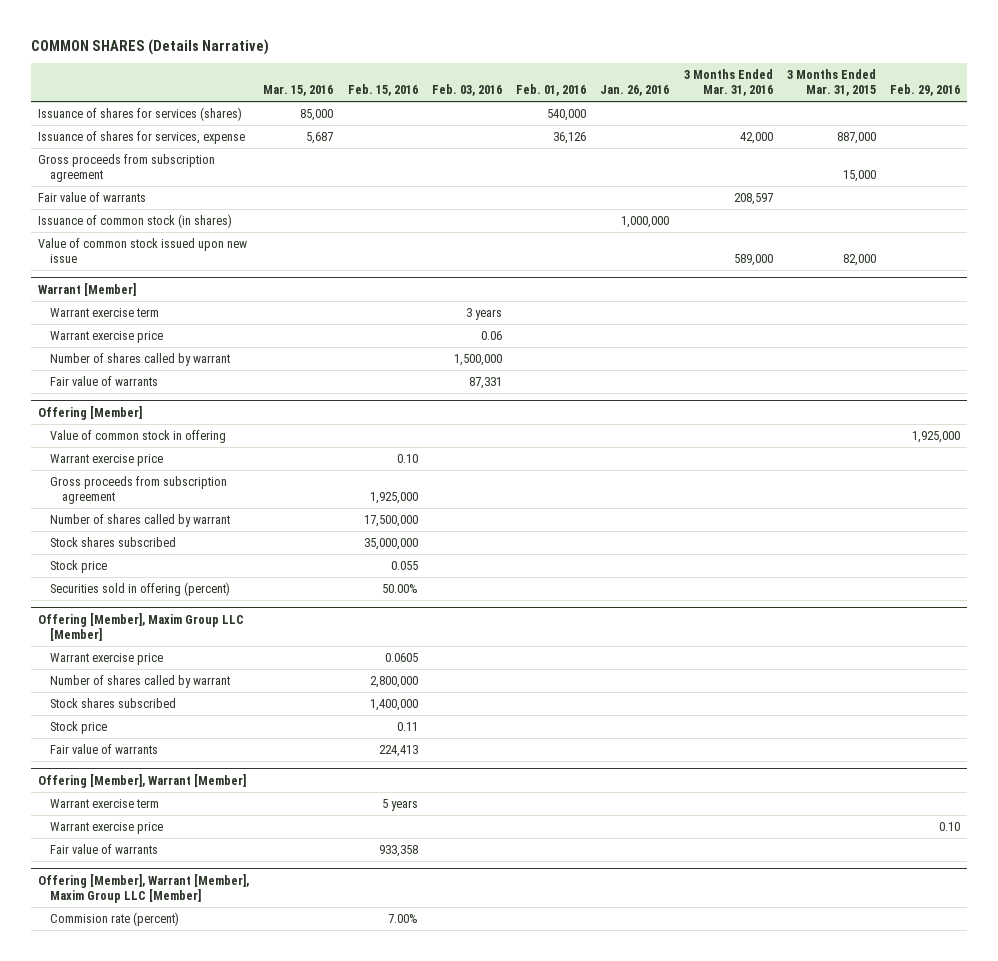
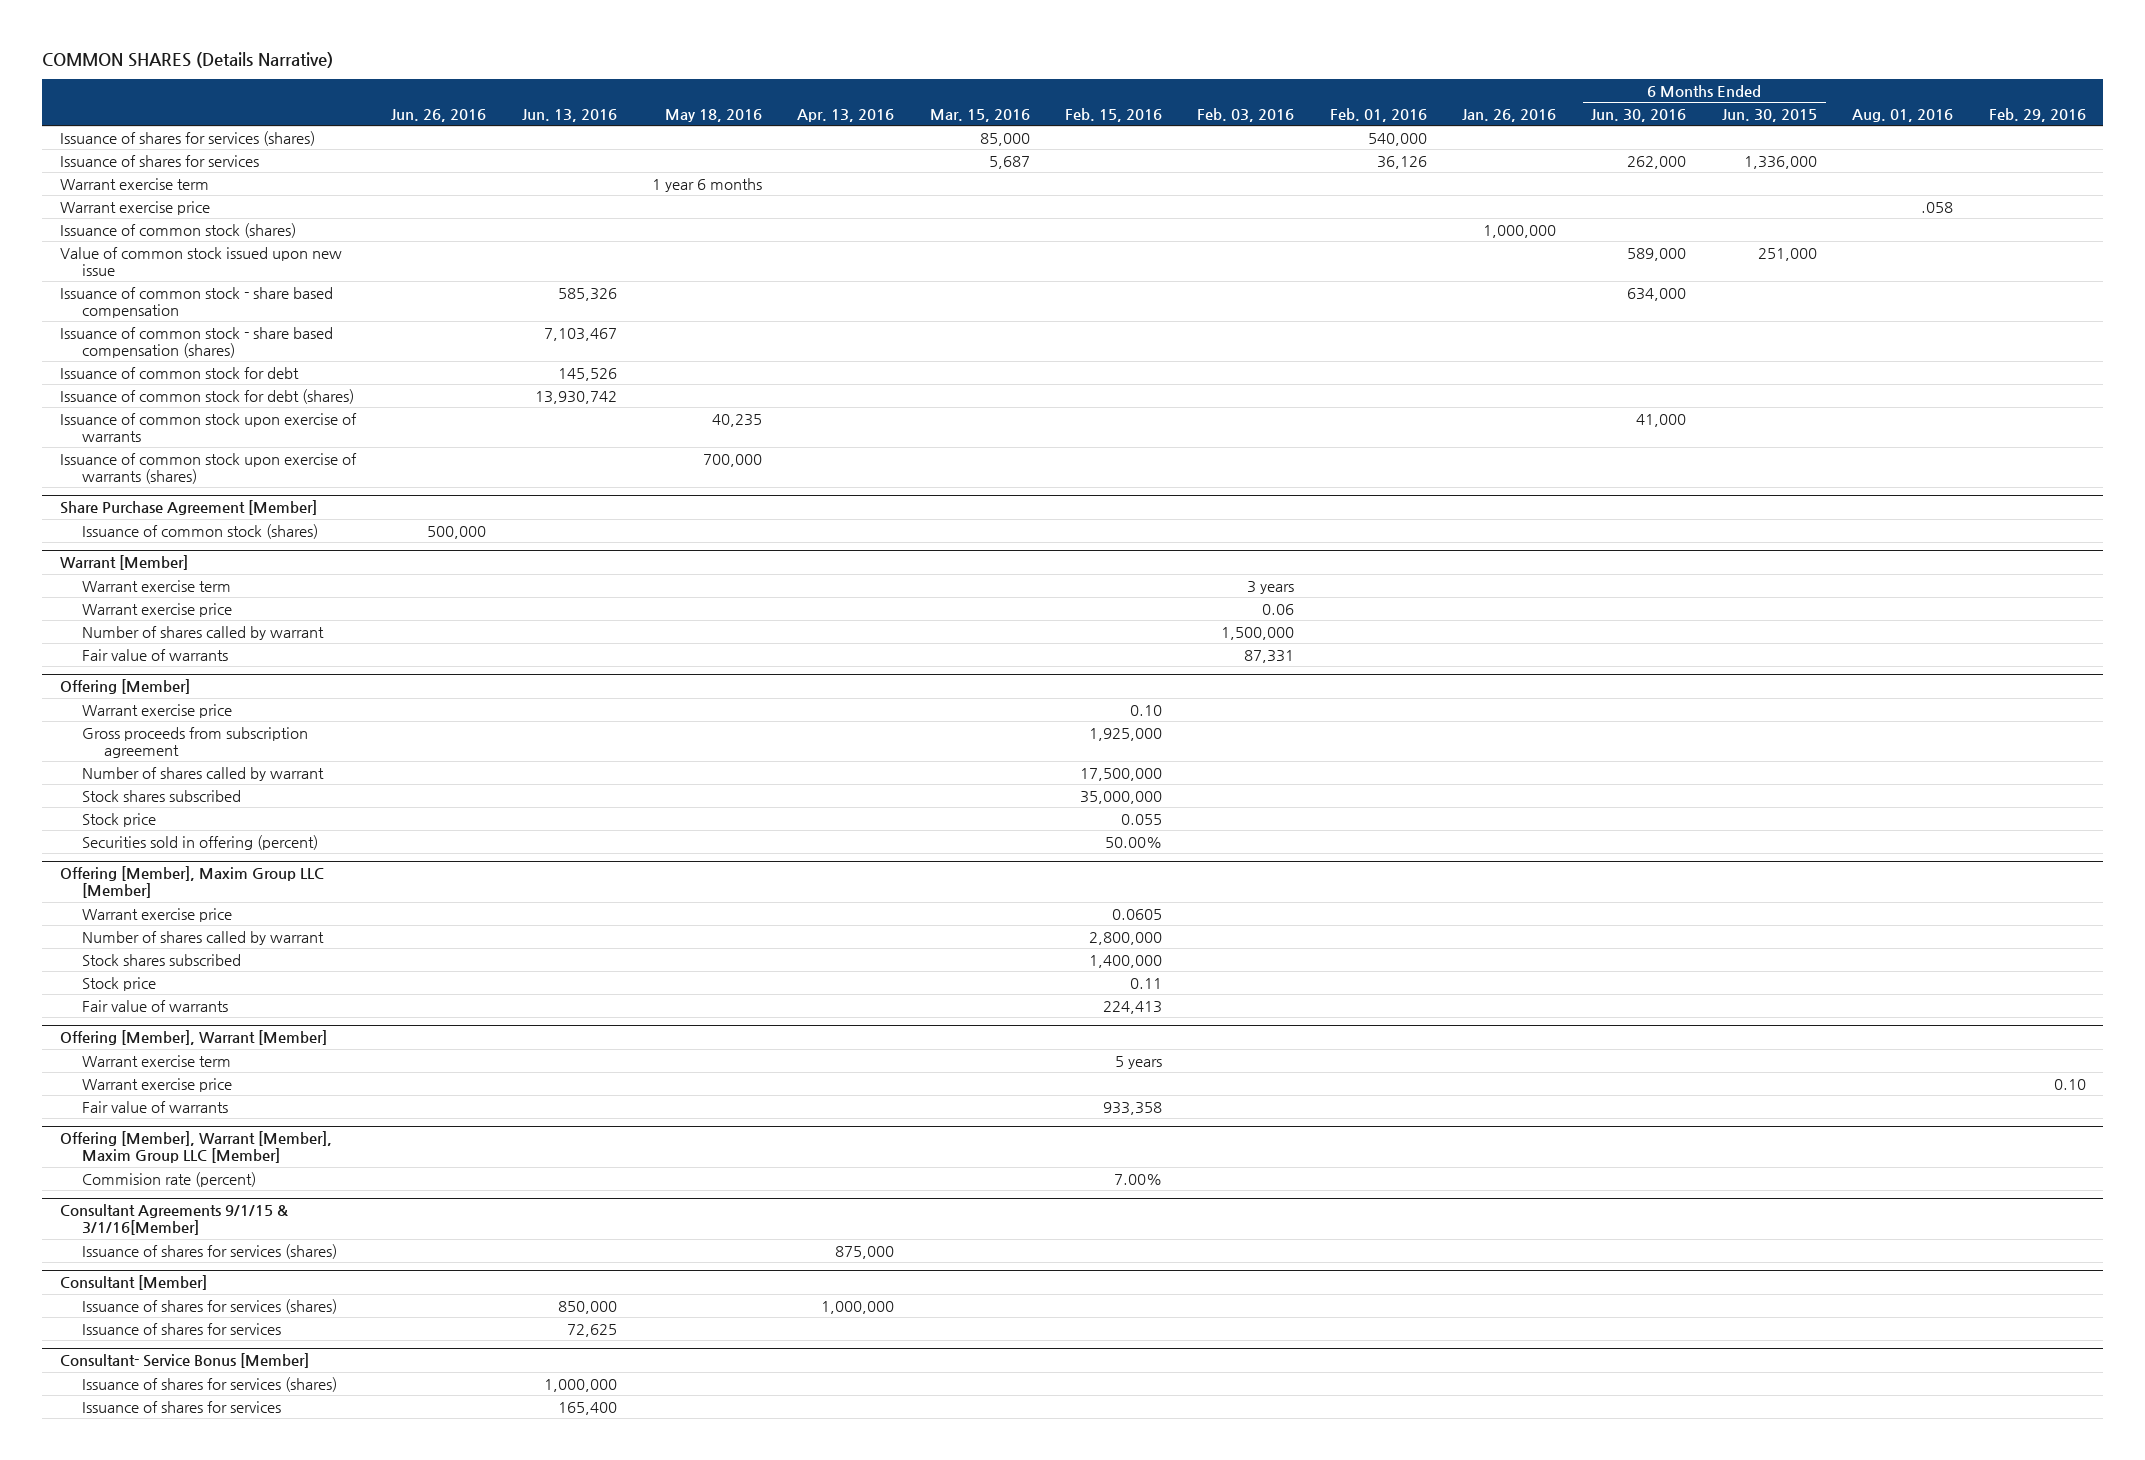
- | Mar. 15, 2016 | Feb. 15, 2016 | Feb. 03, 2016 | Feb. 01, 2016 | Jan. 26, 2016 | 3 Months Ended Mar. 31, 2016 | 3 Months Ended Mar. 31, 2015 | Feb. 29, 2016
+ | Jun. 26, 2016 | Jun. 13, 2016 | May 18, 2016 | Apr. 13, 2016 | Mar. 15, 2016 | Feb. 15, 2016 | Feb. 03, 2016 | Feb. 01, 2016 | Jan. 26, 2016 | 6 Months Ended Jun. 30, 2016 | 6 Months Ended Jun. 30, 2015 | Aug. 01, 2016 | Feb. 29, 2016
- Issuance of shares for services, expense | 5,687 | | | 36,126 | | 42,000 | 887,000 |
- Gross proceeds from subscription agreement | | | | | | | 15,000 |
- Fair value of warrants | | | | | | 208,597 | |
- Issuance of common stock (in shares) | | | | | 1,000,000 | | |
+ Issuance of shares for services | | | | | 5,687 | | | 36,126 | | 262,000 | 1,336,000 | |
+ Warrant exercise term | | | 1 year 6 months | | | | | | | | | |
+ Warrant exercise price | | | | | | | | | | | | .058 |
+ Issuance of common stock (shares) | | | | | | | | | 1,000,000 | | | |
+ Issuance of common stock - share based compensation | | 585,326 | | | | | | | | 634,000 | | |
+ Issuance of common stock - share based compensation (shares) | | 7,103,467 | | | | | | | | | | |
+ Issuance of common stock for debt | | 145,526 | | | | | | | | | | |
+ Issuance of common stock for debt (shares) | | 13,930,742 | | | | | | | | | | |
+ Issuance of common stock upon exercise of warrants | | | 40,235 | | | | | | | 41,000 | | |
+ Issuance of common stock upon exercise of warrants (shares) | | | 700,000 | | | | | | | | | |
+ Share Purchase Agreement [Member]
+ Issuance of common stock (shares) | 500,000 | | | | | | | | | | | |
@ Offering [Member]
- Value of common stock in offering | | | | | | | | 1,925,000
+ Consultant Agreements 9/1/15 & 3/1/16[Member]
+ Issuance of shares for services (shares) | | | | 875,000 | | | | | | | | |
+ Consultant [Member]
+ Issuance of shares for services (shares) | | 850,000 | | 1,000,000 | | | | | | | | |
+ Issuance of shares for services | | 72,625 | | | | | | | | | | |
+ Consultant- Service Bonus [Member]
+ Issuance of shares for services (shares) | | 1,000,000 | | | | | | | | | | |
+ Issuance of shares for services | | 165,400 | | | | | | | | | | |

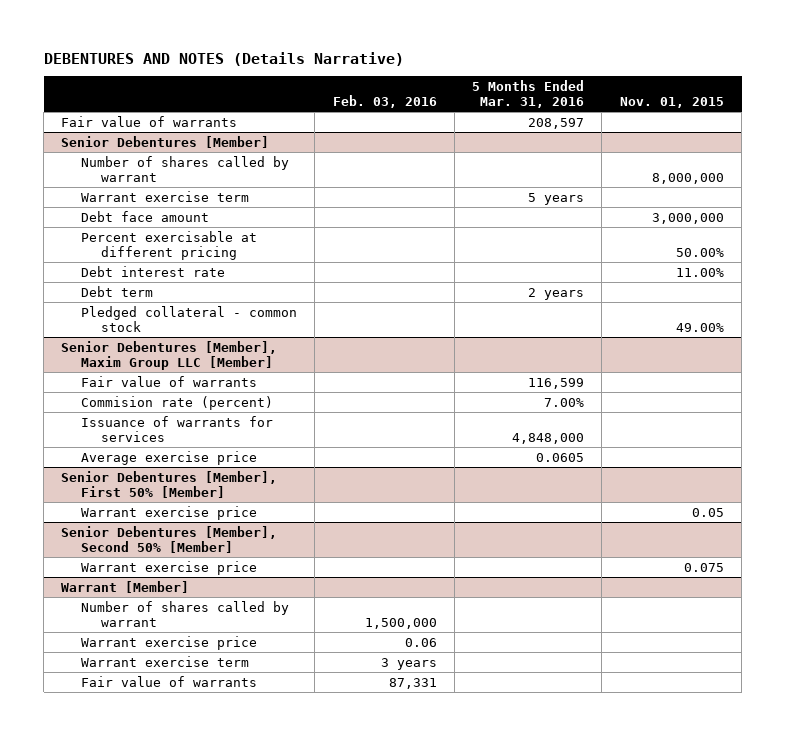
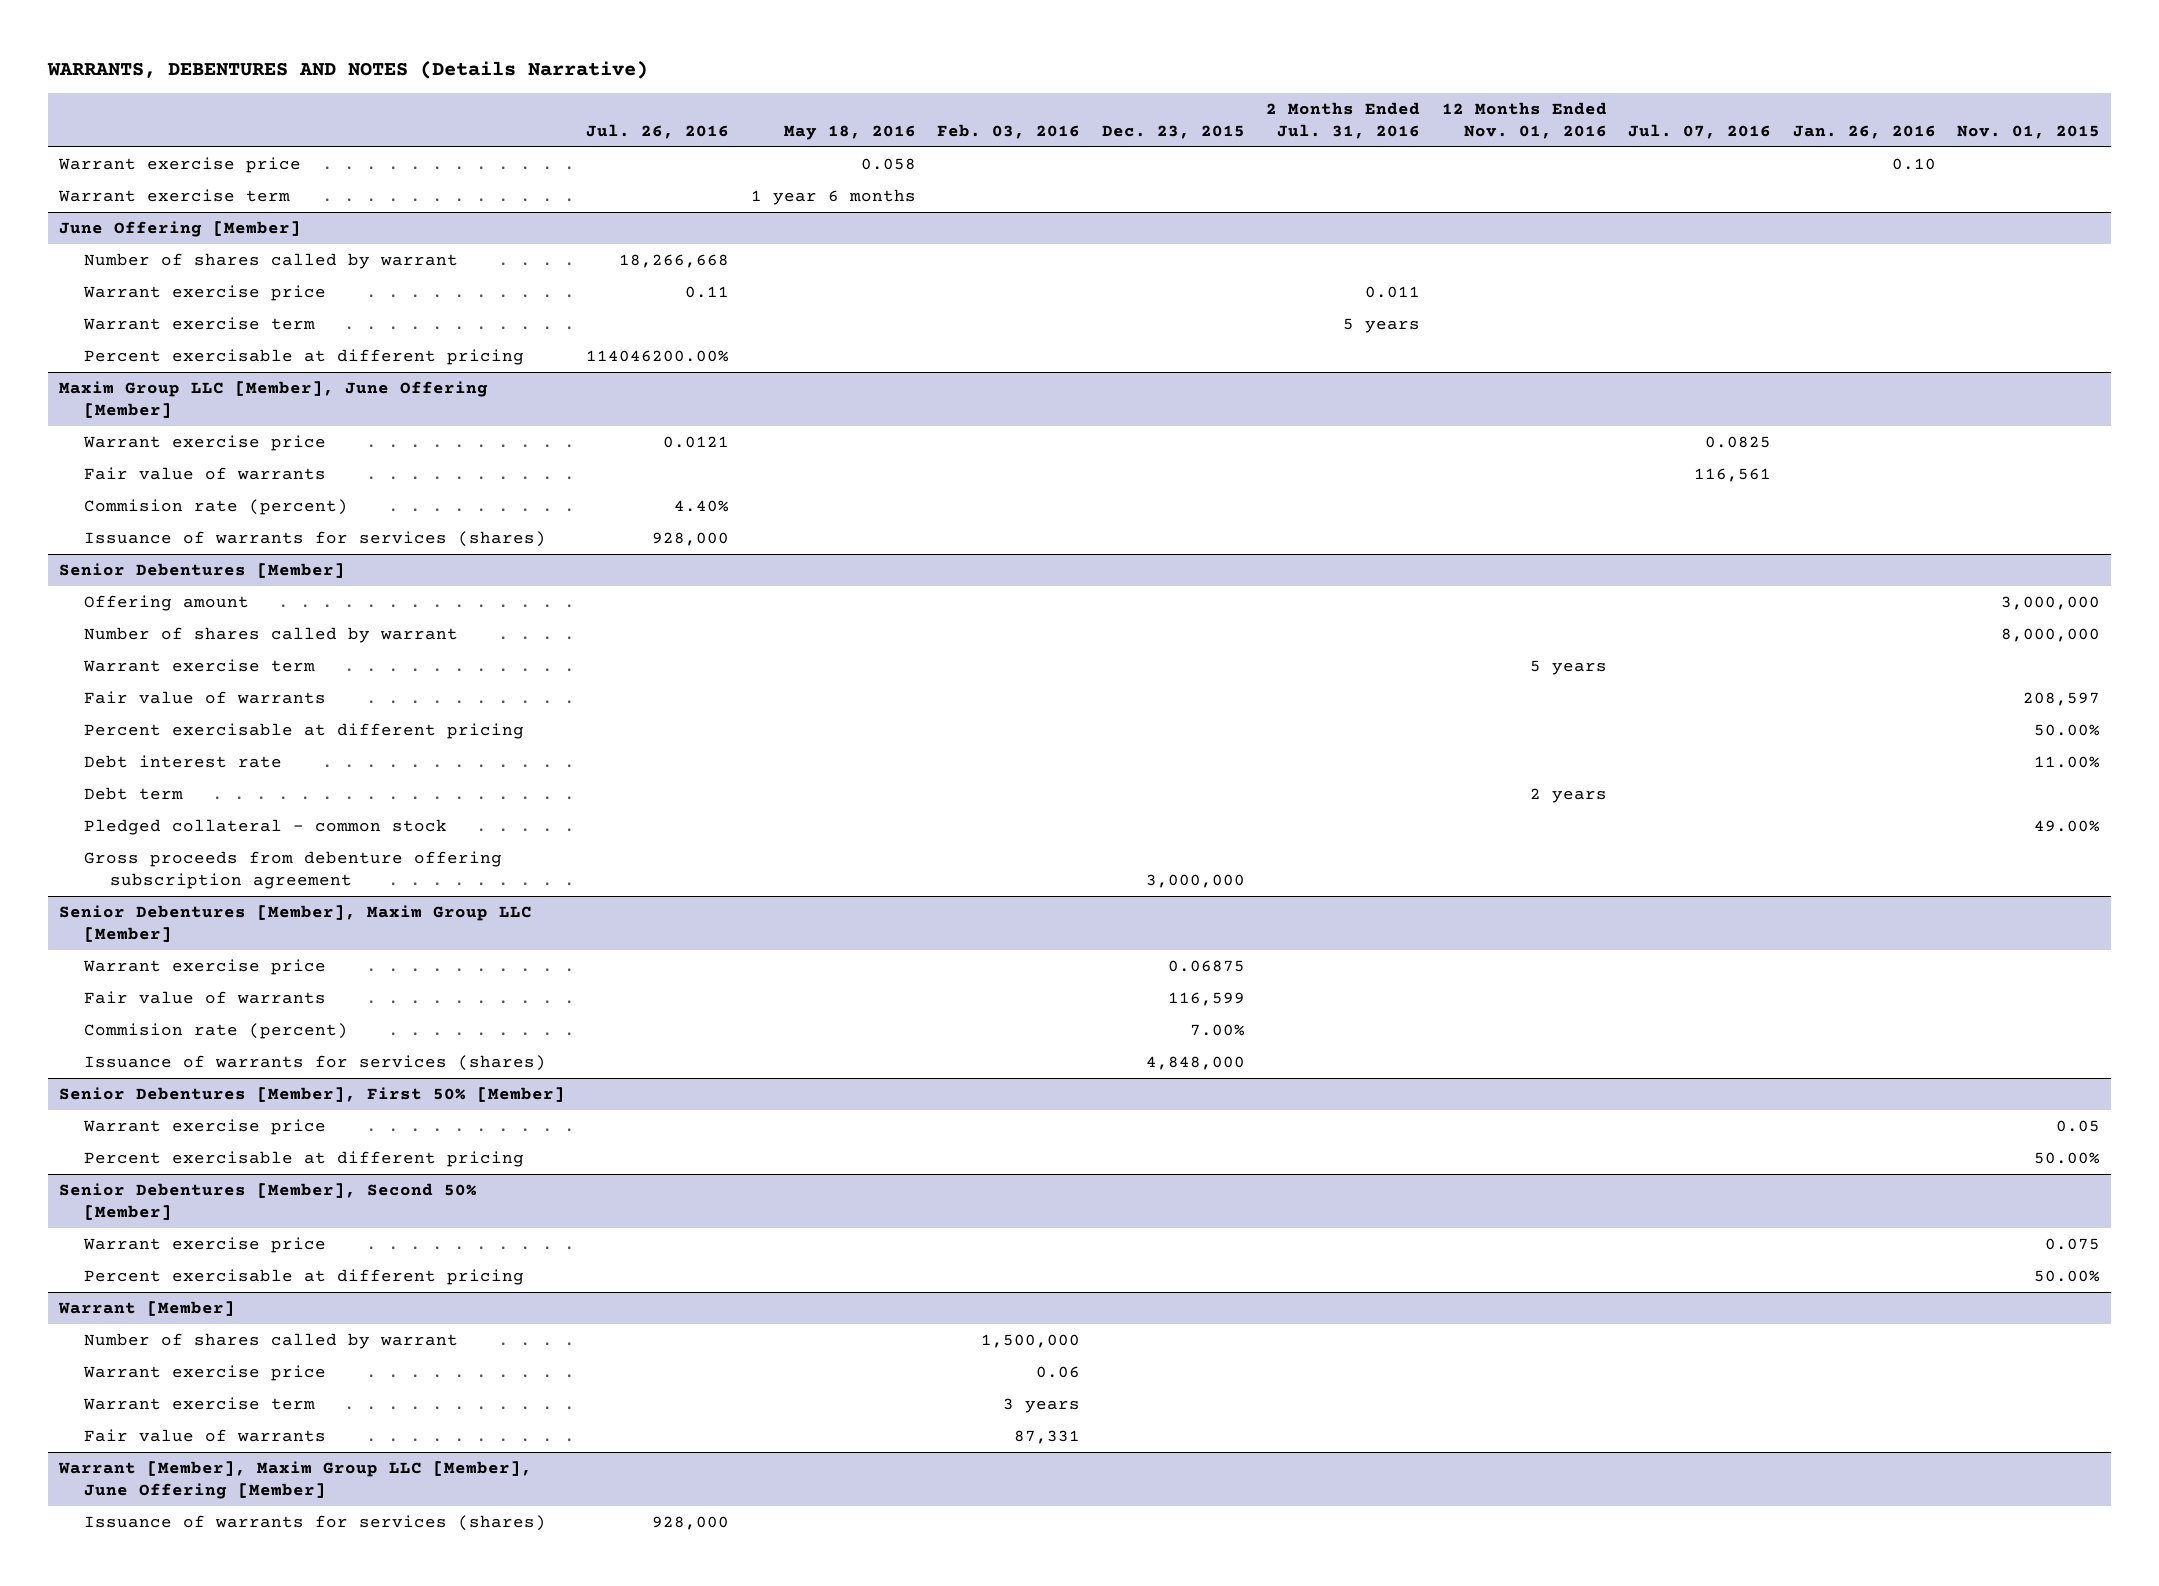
- DEBENTURES AND NOTES (Details Narrative)
+ WARRANTS, DEBENTURES AND NOTES (Details Narrative)
- | Feb. 03, 2016 | 5 Months Ended Mar. 31, 2016 | Nov. 01, 2015
+ | Jul. 26, 2016 | May 18, 2016 | Feb. 03, 2016 | Dec. 23, 2015 | 2 Months Ended Jul. 31, 2016 | 12 Months Ended Nov. 01, 2016 | Jul. 07, 2016 | Jan. 26, 2016 | Nov. 01, 2015
- Fair value of warrants | | 208,597 |
+ Warrant exercise price | | 0.058 | | | | | | 0.10 |
+ Warrant exercise term | | 1 year 6 months | | | | | | |
+ June Offering [Member]
+ Number of shares called by warrant | 18,266,668 | | | | | | | |
+ Warrant exercise price | 0.11 | | | | 0.011 | | | |
+ Warrant exercise term | | | | | 5 years | | | |
+ Percent exercisable at different pricing | 114046200.00% | | | | | | | |
+ Maxim Group LLC [Member], June Offering [Member]
+ Warrant exercise price | 0.0121 | | | | | | 0.0825 | |
+ Fair value of warrants | | | | | | | 116,561 | |
+ Commision rate (percent) | 4.40% | | | | | | | |
+ Issuance of warrants for services (shares) | 928,000 | | | | | | | |
@ Senior Debentures [Member]
+ Offering amount | | | | | | | | | 3,000,000
- Debt face amount | | | 3,000,000
+ Fair value of warrants | | | | | | | | | 208,597
+ Gross proceeds from debenture offering subscription agreement | | | | 3,000,000 | | | | |
@ Senior Debentures [Member], Maxim Group LLC [Member]
+ Warrant exercise price | | | | 0.06875 | | | | |
- Issuance of warrants for services | | 4,848,000 |
- Average exercise price | | 0.0605 |
+ Issuance of warrants for services (shares) | | | | 4,848,000 | | | | |
@ Senior Debentures [Member], First 50% [Member]
+ Percent exercisable at different pricing | | | | | | | | | 50.00%
@ Senior Debentures [Member], Second 50% [Member]
+ Percent exercisable at different pricing | | | | | | | | | 50.00%
+ Warrant [Member], Maxim Group LLC [Member], June Offering [Member]
+ Issuance of warrants for services (shares) | 928,000 | | | | | | | |

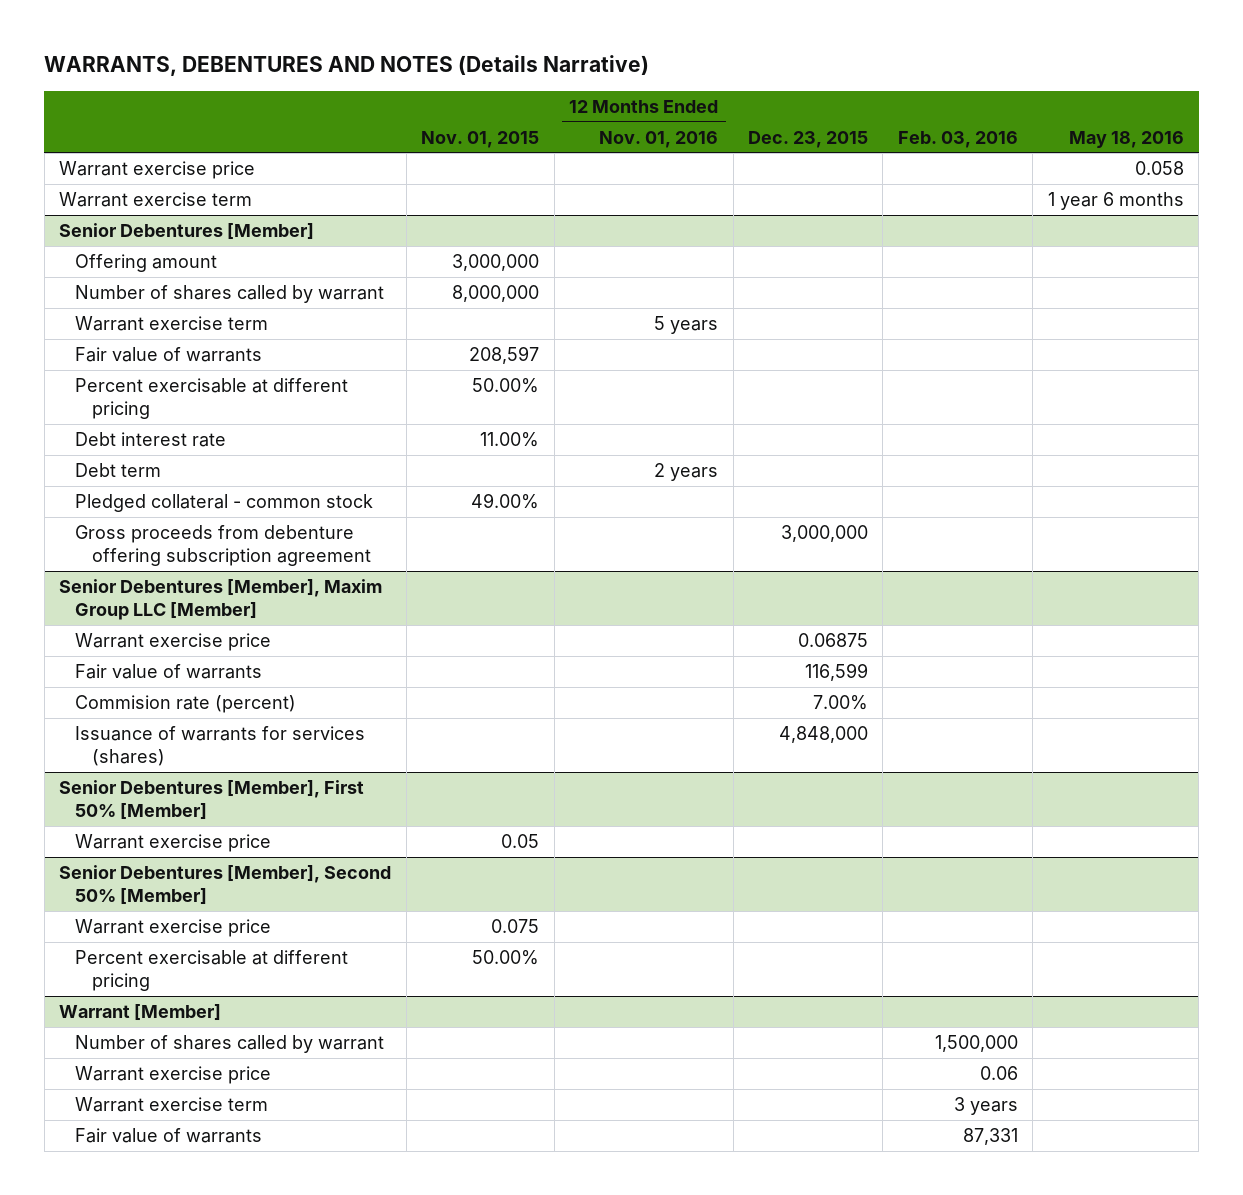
- | Jul. 26, 2016 | May 18, 2016 | Feb. 03, 2016 | Dec. 23, 2015 | 2 Months Ended Jul. 31, 2016 | 12 Months Ended Nov. 01, 2016 | Jul. 07, 2016 | Jan. 26, 2016 | Nov. 01, 2015
+ | Nov. 01, 2015 | 12 Months Ended Nov. 01, 2016 | Dec. 23, 2015 | Feb. 03, 2016 | May 18, 2016
- June Offering [Member]
- Number of shares called by warrant | 18,266,668 | | | | | | | |
- Warrant exercise price | 0.11 | | | | 0.011 | | | |
- Warrant exercise term | | | | | 5 years | | | |
- Percent exercisable at different pricing | 114046200.00% | | | | | | | |
- Maxim Group LLC [Member], June Offering [Member]
- Warrant exercise price | 0.0121 | | | | | | 0.0825 | |
- Fair value of warrants | | | | | | | 116,561 | |
- Commision rate (percent) | 4.40% | | | | | | | |
- Issuance of warrants for services (shares) | 928,000 | | | | | | | |
@ Senior Debentures [Member], First 50% [Member]
- Percent exercisable at different pricing | | | | | | | | | 50.00%
- Warrant [Member], Maxim Group LLC [Member], June Offering [Member]
- Issuance of warrants for services (shares) | 928,000 | | | | | | | |

